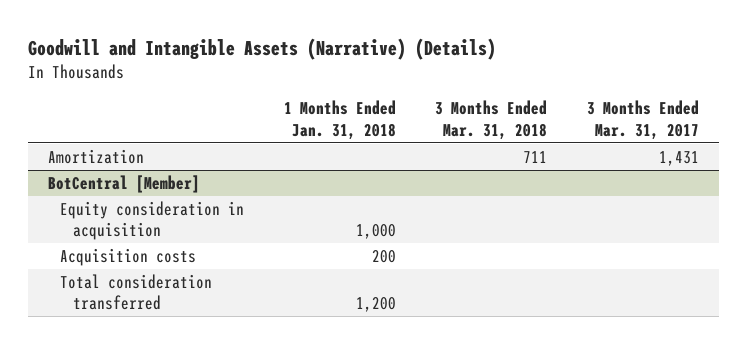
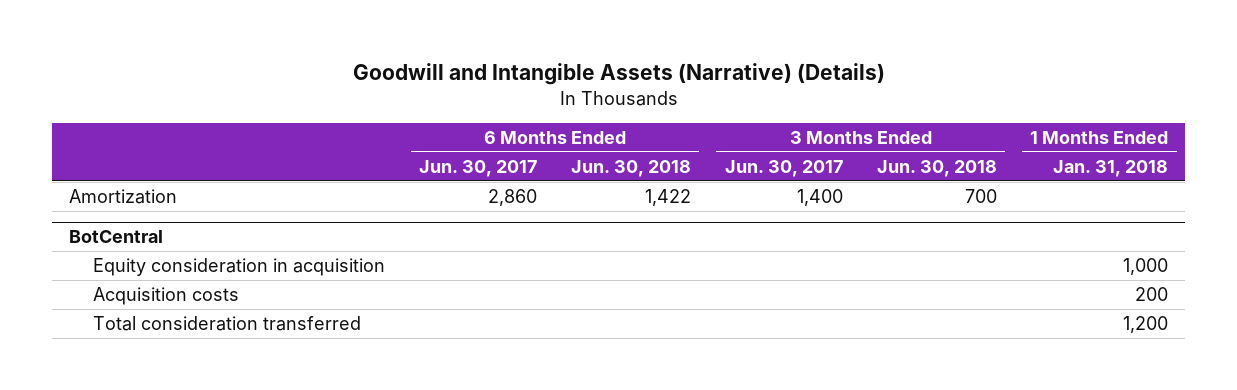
- | 1 Months Ended Jan. 31, 2018 | 3 Months Ended Mar. 31, 2018 | 3 Months Ended Mar. 31, 2017
+ | 6 Months Ended Jun. 30, 2017 | 6 Months Ended Jun. 30, 2018 | 3 Months Ended Jun. 30, 2017 | 3 Months Ended Jun. 30, 2018 | 1 Months Ended Jan. 31, 2018
- BotCentral [Member]
+ BotCentral

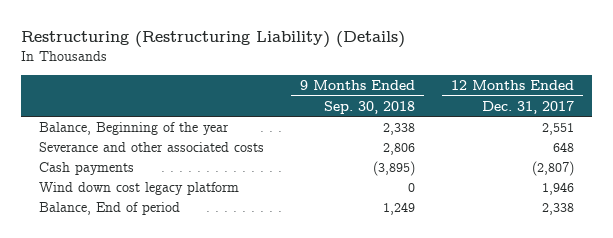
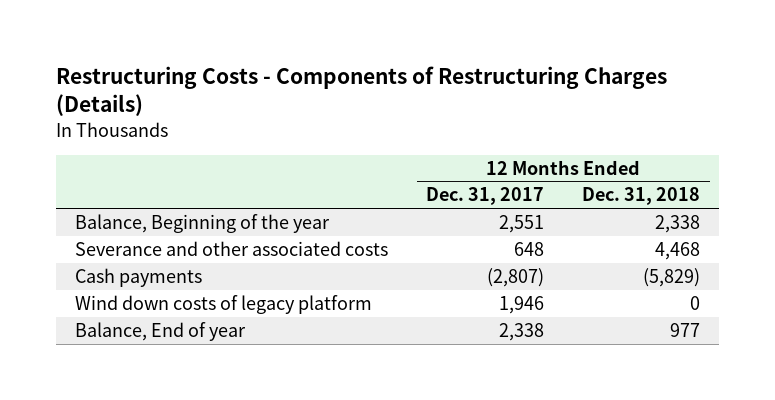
- Restructuring (Restructuring Liability) (Details)
+ Restructuring Costs - Components of Restructuring Charges (Details)
- | 9 Months Ended Sep. 30, 2018 | 12 Months Ended Dec. 31, 2017
+ | 12 Months Ended Dec. 31, 2017 | 12 Months Ended Dec. 31, 2018
- Wind down cost legacy platform | 0 | 1,946
- Balance, End of period | 1,249 | 2,338
+ Wind down costs of legacy platform | 1,946 | 0
+ Balance, End of year | 2,338 | 977

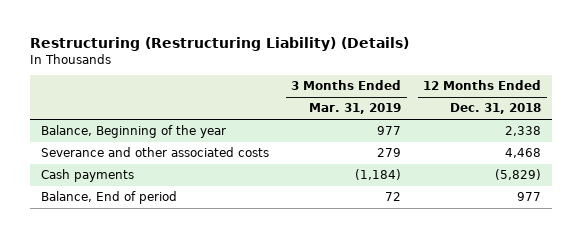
- Restructuring Costs - Components of Restructuring Charges (Details)
+ Restructuring (Restructuring Liability) (Details)
- | 12 Months Ended Dec. 31, 2017 | 12 Months Ended Dec. 31, 2018
+ | 3 Months Ended Mar. 31, 2019 | 12 Months Ended Dec. 31, 2018
- Wind down costs of legacy platform | 1,946 | 0
- Balance, End of year | 2,338 | 977
+ Balance, End of period | 72 | 977

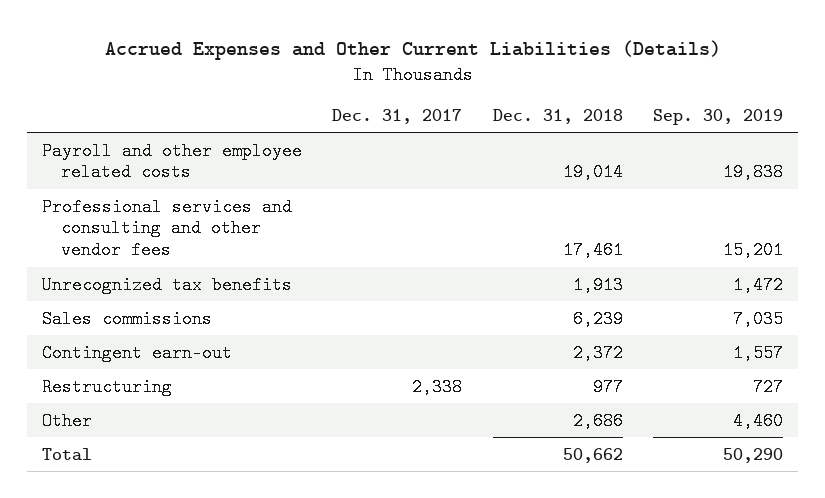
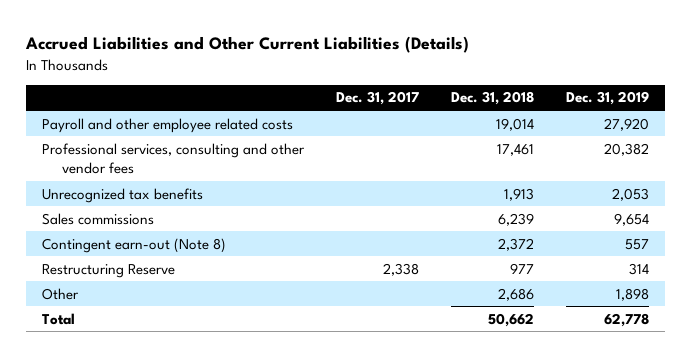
- Accrued Expenses and Other Current Liabilities (Details)
+ Accrued Liabilities and Other Current Liabilities (Details)
- | Dec. 31, 2017 | Dec. 31, 2018 | Sep. 30, 2019
+ | Dec. 31, 2017 | Dec. 31, 2018 | Dec. 31, 2019
- Professional services and consulting and other vendor fees | | 17,461 | 15,201
+ Professional services, consulting and other vendor fees | | 17,461 | 20,382
- Contingent earn-out | | 2,372 | 1,557
- Restructuring | 2,338 | 977 | 727
+ Contingent earn-out (Note 8) | | 2,372 | 557
+ Restructuring Reserve | 2,338 | 977 | 314

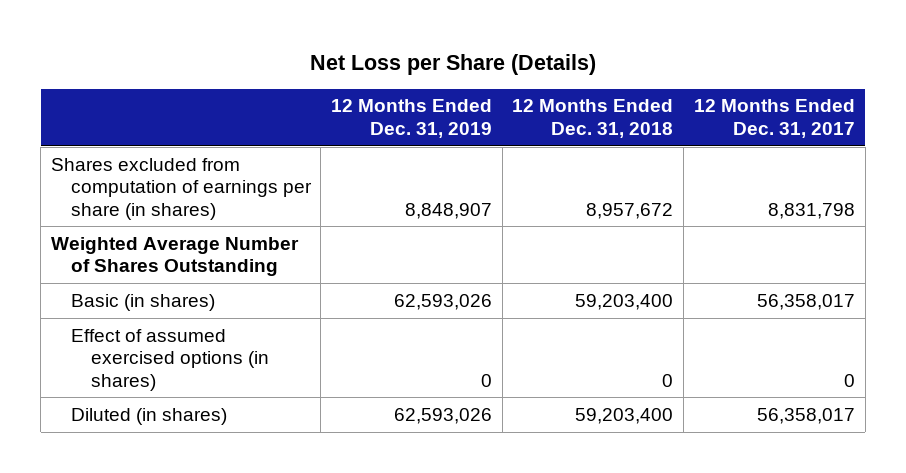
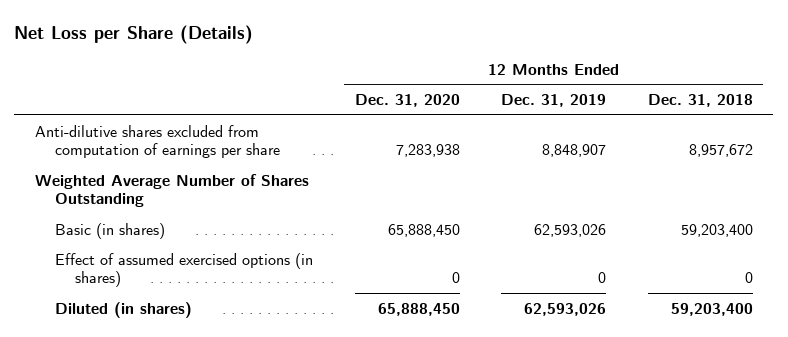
- | 12 Months Ended Dec. 31, 2019 | 12 Months Ended Dec. 31, 2018 | 12 Months Ended Dec. 31, 2017
+ | 12 Months Ended Dec. 31, 2020 | 12 Months Ended Dec. 31, 2019 | 12 Months Ended Dec. 31, 2018
- Shares excluded from computation of earnings per share (in shares) | 8,848,907 | 8,957,672 | 8,831,798
+ Anti-dilutive shares excluded from computation of earnings per share | 7,283,938 | 8,848,907 | 8,957,672

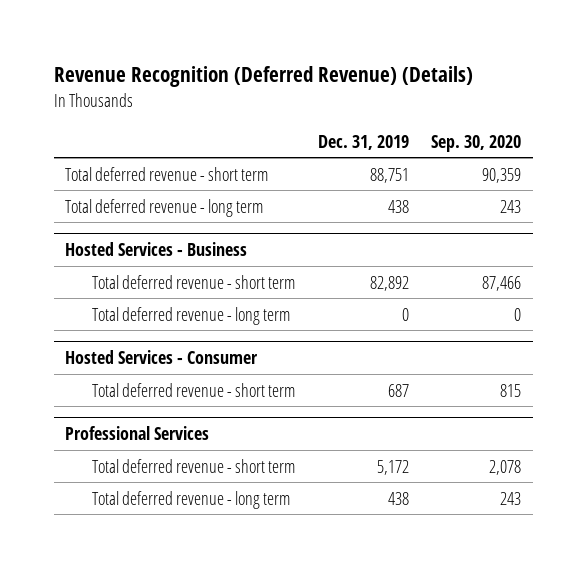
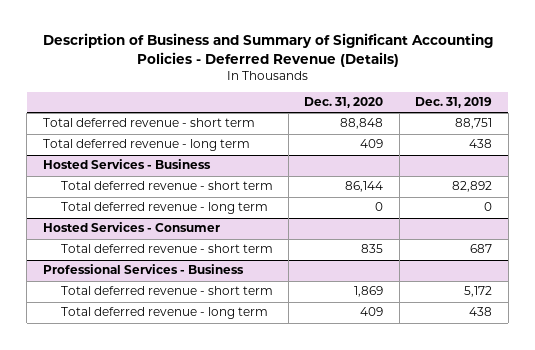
- Revenue Recognition (Deferred Revenue) (Details)
+ Description of Business and Summary of Significant Accounting Policies - Deferred Revenue (Details)
- | Dec. 31, 2019 | Sep. 30, 2020
+ | Dec. 31, 2020 | Dec. 31, 2019
- Professional Services
+ Professional Services - Business

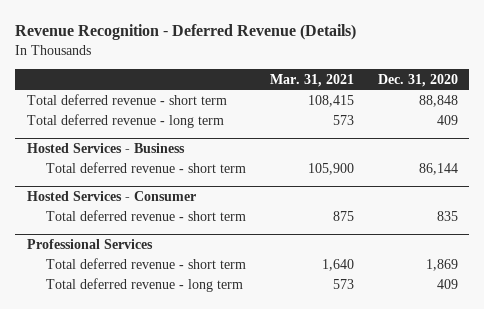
- Description of Business and Summary of Significant Accounting Policies - Deferred Revenue (Details)
+ Revenue Recognition - Deferred Revenue (Details)
- | Dec. 31, 2020 | Dec. 31, 2019
+ | Mar. 31, 2021 | Dec. 31, 2020
@ Hosted Services - Business
- Total deferred revenue - long term | 0 | 0
- Professional Services - Business
+ Professional Services

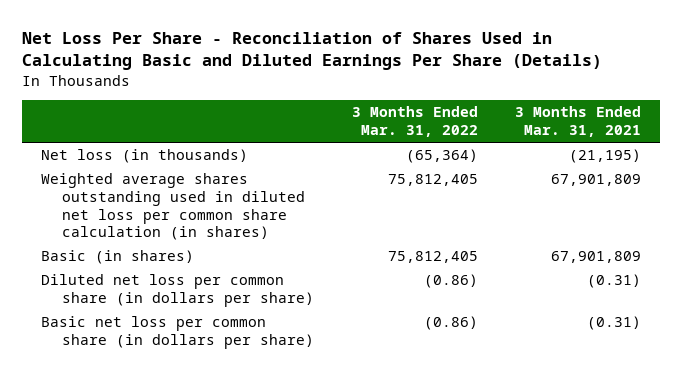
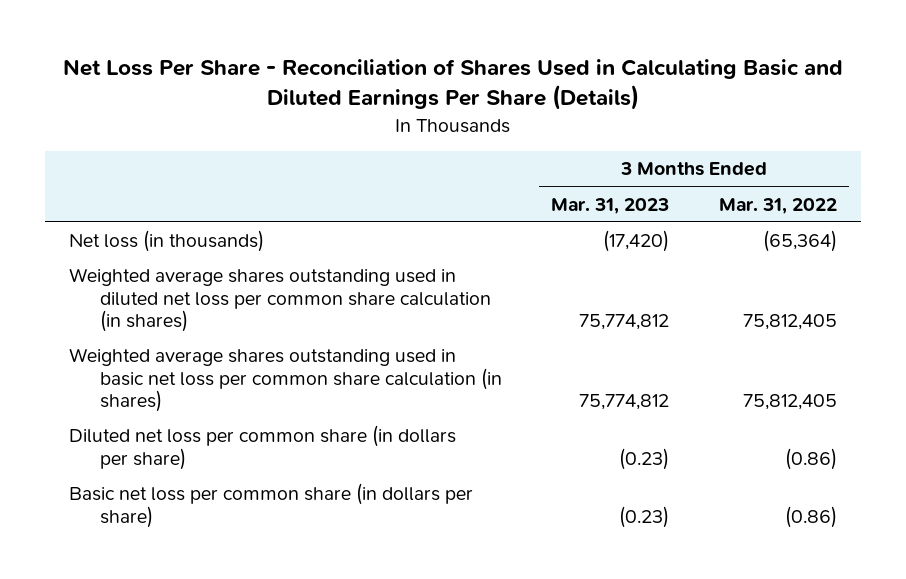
- | 3 Months Ended Mar. 31, 2022 | 3 Months Ended Mar. 31, 2021
+ | 3 Months Ended Mar. 31, 2023 | 3 Months Ended Mar. 31, 2022
- Basic (in shares) | 75,812,405 | 67,901,809
+ Weighted average shares outstanding used in basic net loss per common share calculation (in shares) | 75,774,812 | 75,812,405

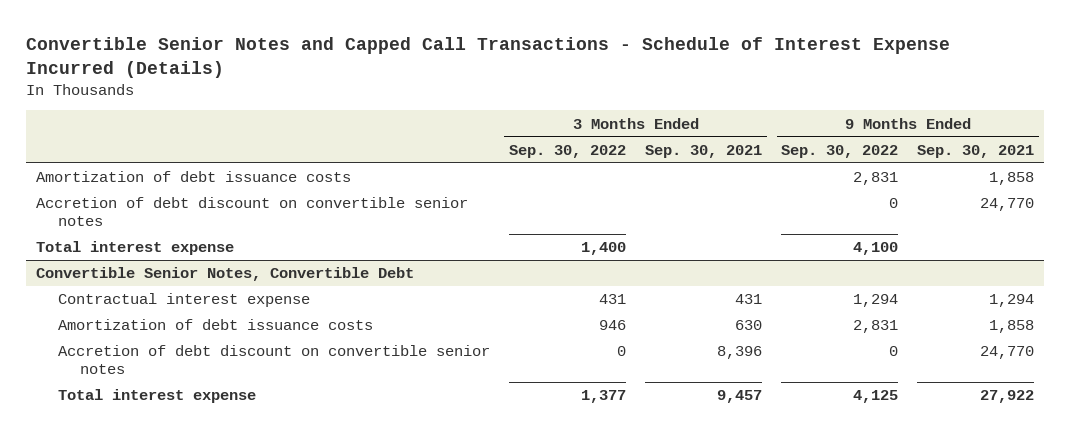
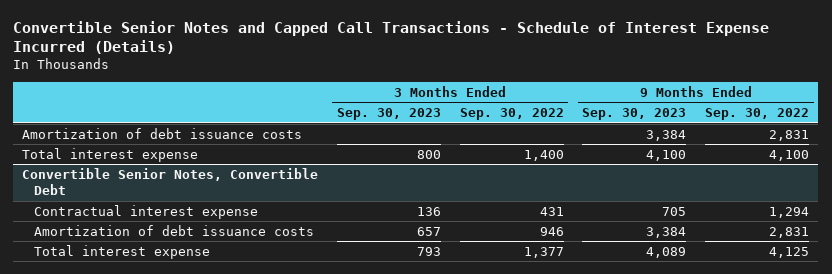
- | 3 Months Ended Sep. 30, 2022 | 3 Months Ended Sep. 30, 2021 | 9 Months Ended Sep. 30, 2022 | 9 Months Ended Sep. 30, 2021
+ | 3 Months Ended Sep. 30, 2023 | 3 Months Ended Sep. 30, 2022 | 9 Months Ended Sep. 30, 2023 | 9 Months Ended Sep. 30, 2022
- Accretion of debt discount on convertible senior notes | | | 0 | 24,770
@ Convertible Senior Notes, Convertible Debt
- Accretion of debt discount on convertible senior notes | 0 | 8,396 | 0 | 24,770

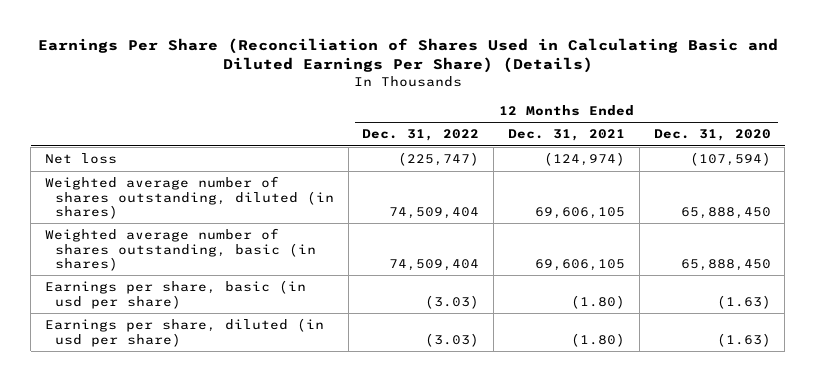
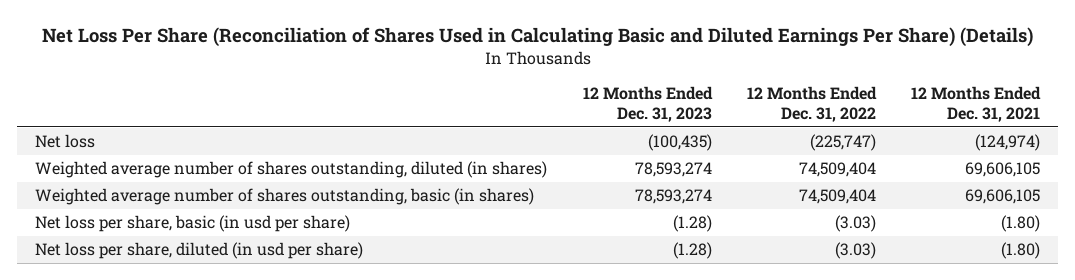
- Earnings Per Share (Reconciliation of Shares Used in Calculating Basic and Diluted Earnings Per Share) (Details)
+ Net Loss Per Share (Reconciliation of Shares Used in Calculating Basic and Diluted Earnings Per Share) (Details)
- | 12 Months Ended Dec. 31, 2022 | 12 Months Ended Dec. 31, 2021 | 12 Months Ended Dec. 31, 2020
+ | 12 Months Ended Dec. 31, 2023 | 12 Months Ended Dec. 31, 2022 | 12 Months Ended Dec. 31, 2021
- Earnings per share, basic (in usd per share) | (3.03) | (1.80) | (1.63)
- Earnings per share, diluted (in usd per share) | (3.03) | (1.80) | (1.63)
+ Net loss per share, basic (in usd per share) | (1.28) | (3.03) | (1.80)
+ Net loss per share, diluted (in usd per share) | (1.28) | (3.03) | (1.80)

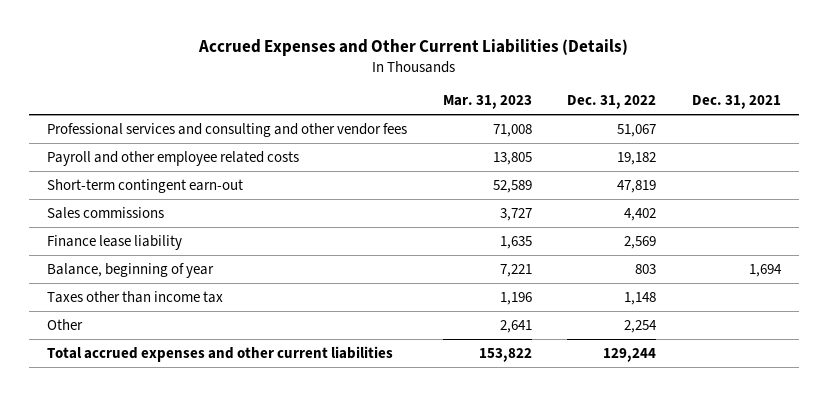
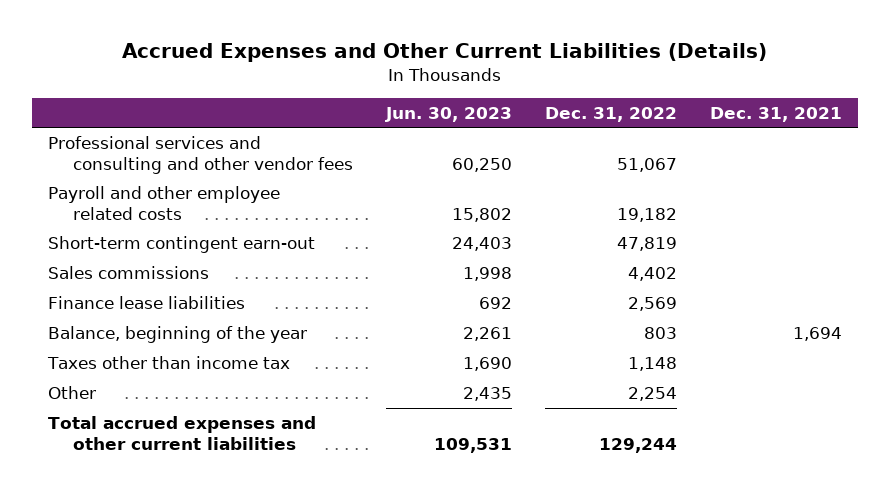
- | Mar. 31, 2023 | Dec. 31, 2022 | Dec. 31, 2021
+ | Jun. 30, 2023 | Dec. 31, 2022 | Dec. 31, 2021
- Finance lease liability | 1,635 | 2,569 |
- Balance, beginning of year | 7,221 | 803 | 1,694
+ Finance lease liabilities | 692 | 2,569 |
+ Balance, beginning of the year | 2,261 | 803 | 1,694

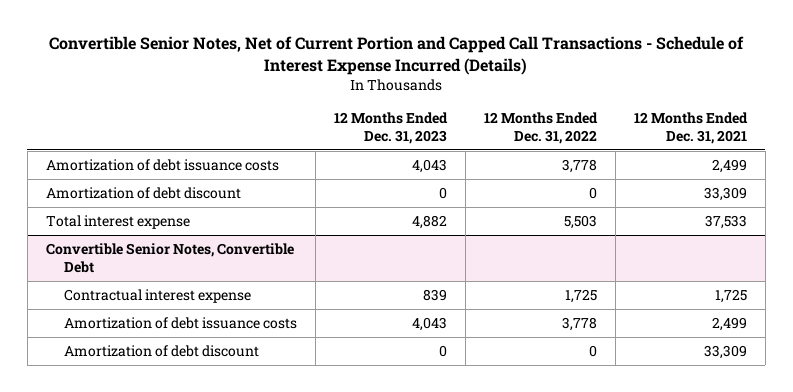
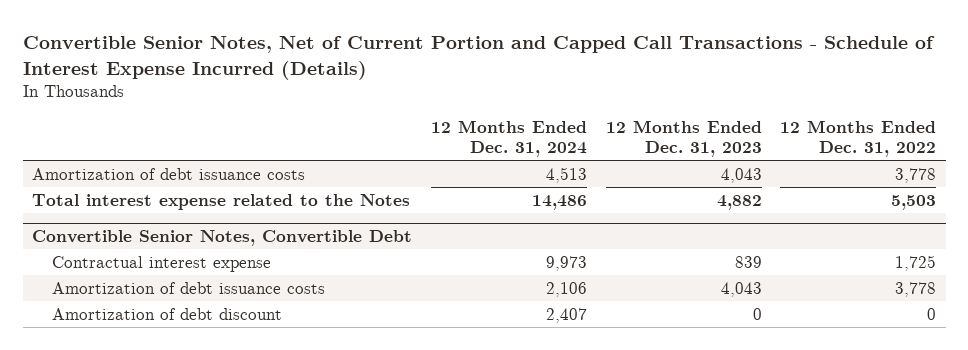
- | 12 Months Ended Dec. 31, 2023 | 12 Months Ended Dec. 31, 2022 | 12 Months Ended Dec. 31, 2021
+ | 12 Months Ended Dec. 31, 2024 | 12 Months Ended Dec. 31, 2023 | 12 Months Ended Dec. 31, 2022
- Amortization of debt discount | 0 | 0 | 33,309
- Total interest expense | 4,882 | 5,503 | 37,533
+ Total interest expense related to the Notes | 14,486 | 4,882 | 5,503

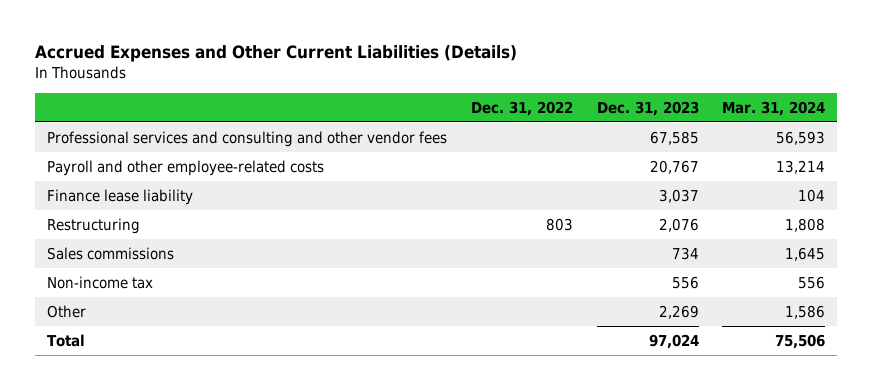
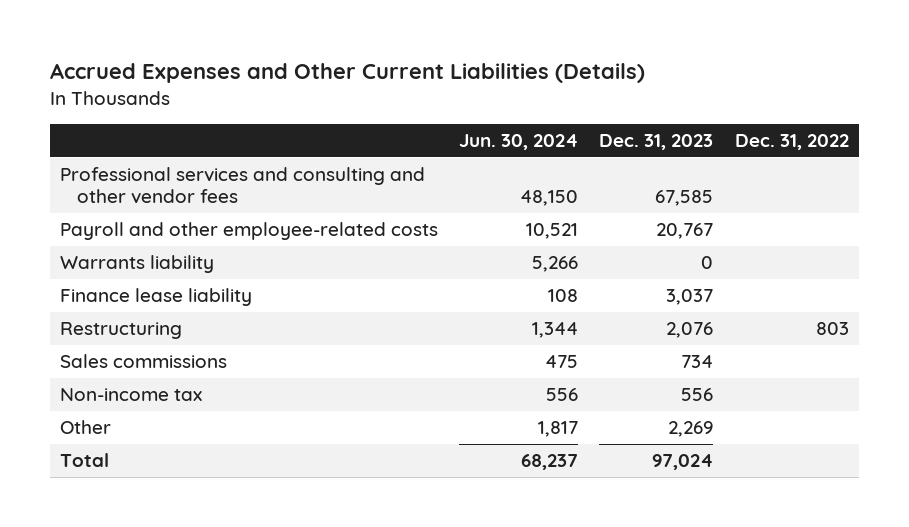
- | Dec. 31, 2022 | Dec. 31, 2023 | Mar. 31, 2024
+ | Jun. 30, 2024 | Dec. 31, 2023 | Dec. 31, 2022
+ Warrants liability | 5,266 | 0 |

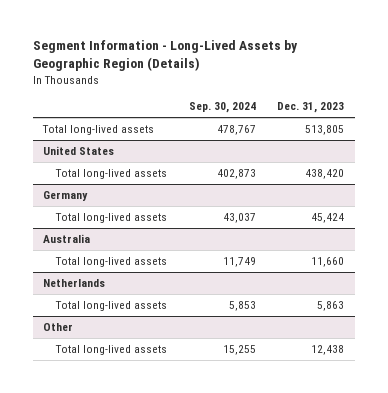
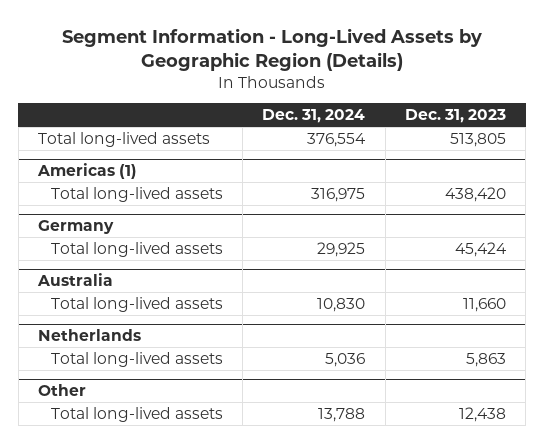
- | Sep. 30, 2024 | Dec. 31, 2023
+ | Dec. 31, 2024 | Dec. 31, 2023
- United States
+ Americas (1)

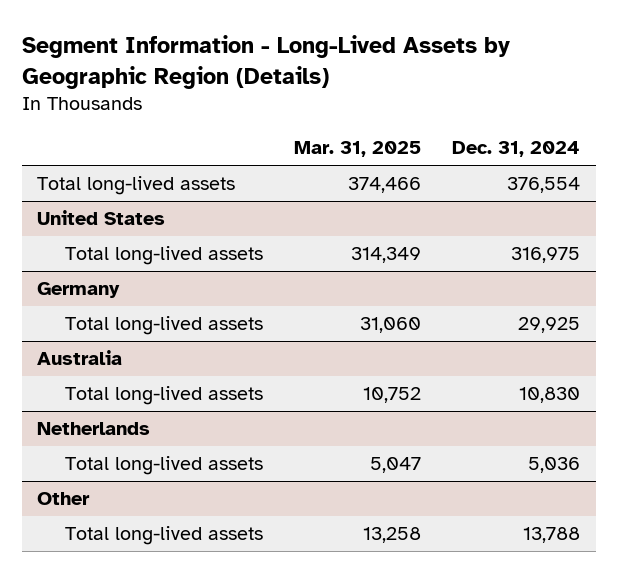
- | Dec. 31, 2024 | Dec. 31, 2023
+ | Mar. 31, 2025 | Dec. 31, 2024
- Americas (1)
+ United States

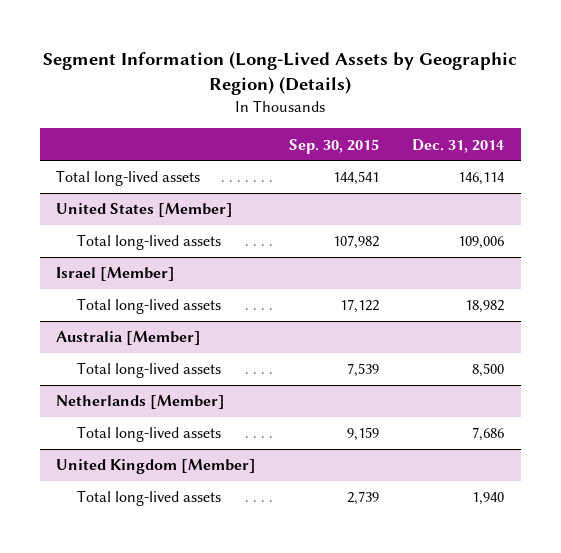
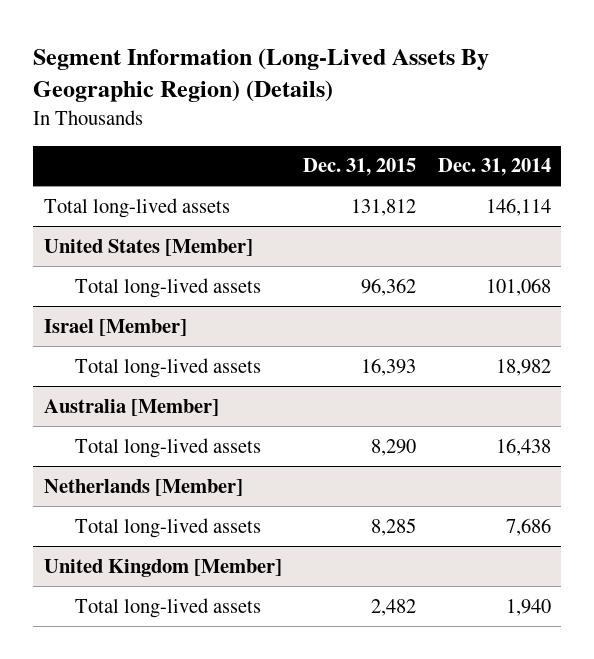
- Segment Information (Long-Lived Assets by Geographic Region) (Details)
+ Segment Information (Long-Lived Assets By Geographic Region) (Details)
- | Sep. 30, 2015 | Dec. 31, 2014
+ | Dec. 31, 2015 | Dec. 31, 2014
@ United States [Member]
- Total long-lived assets | 107,982 | 109,006
+ Total long-lived assets | 96,362 | 101,068
@ Australia [Member]
- Total long-lived assets | 7,539 | 8,500
+ Total long-lived assets | 8,290 | 16,438

